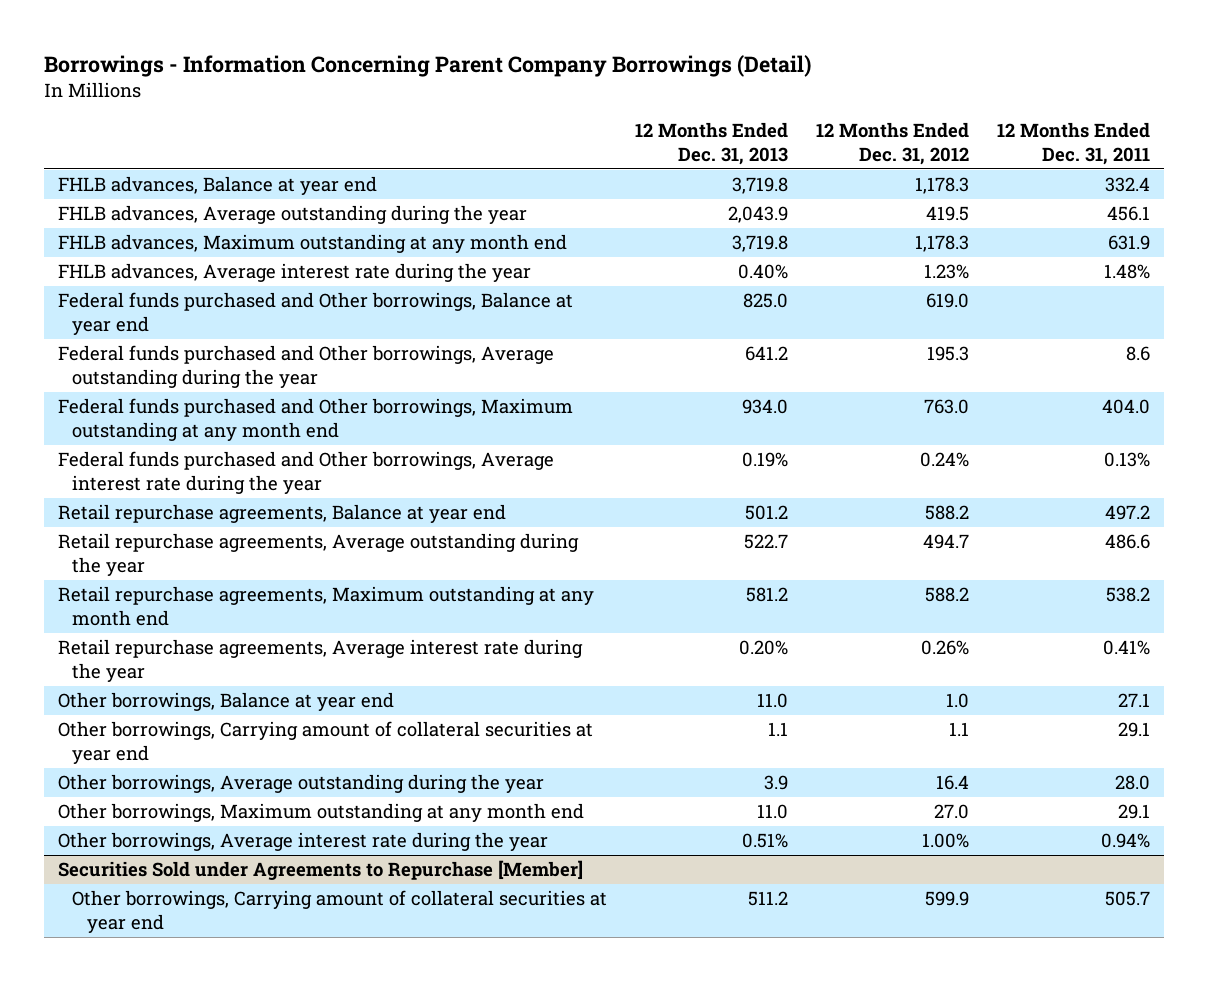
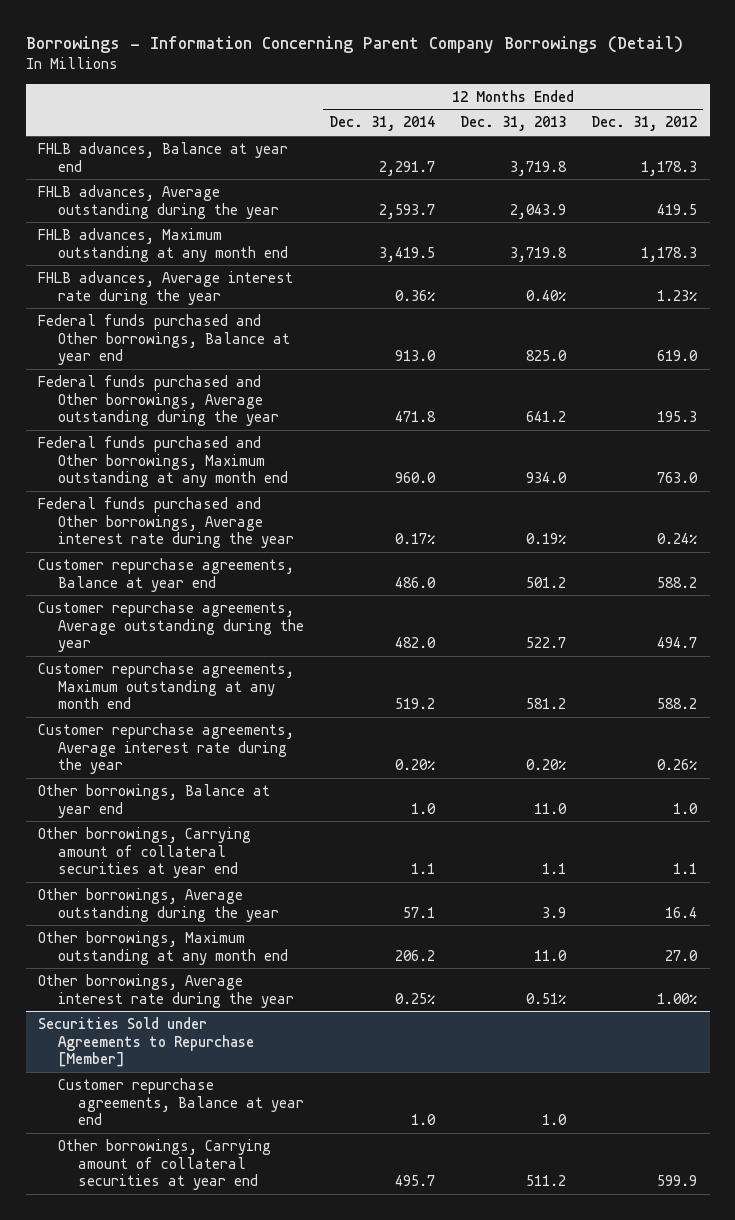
- | 12 Months Ended Dec. 31, 2013 | 12 Months Ended Dec. 31, 2012 | 12 Months Ended Dec. 31, 2011
+ | 12 Months Ended Dec. 31, 2014 | 12 Months Ended Dec. 31, 2013 | 12 Months Ended Dec. 31, 2012
- Retail repurchase agreements, Balance at year end | 501.2 | 588.2 | 497.2
- Retail repurchase agreements, Average outstanding during the year | 522.7 | 494.7 | 486.6
- Retail repurchase agreements, Maximum outstanding at any month end | 581.2 | 588.2 | 538.2
- Retail repurchase agreements, Average interest rate during the year | 0.20% | 0.26% | 0.41%
+ Customer repurchase agreements, Balance at year end | 486.0 | 501.2 | 588.2
+ Customer repurchase agreements, Average outstanding during the year | 482.0 | 522.7 | 494.7
+ Customer repurchase agreements, Maximum outstanding at any month end | 519.2 | 581.2 | 588.2
+ Customer repurchase agreements, Average interest rate during the year | 0.20% | 0.20% | 0.26%
@ Securities Sold under Agreements to Repurchase [Member]
+ Customer repurchase agreements, Balance at year end | 1.0 | 1.0 |

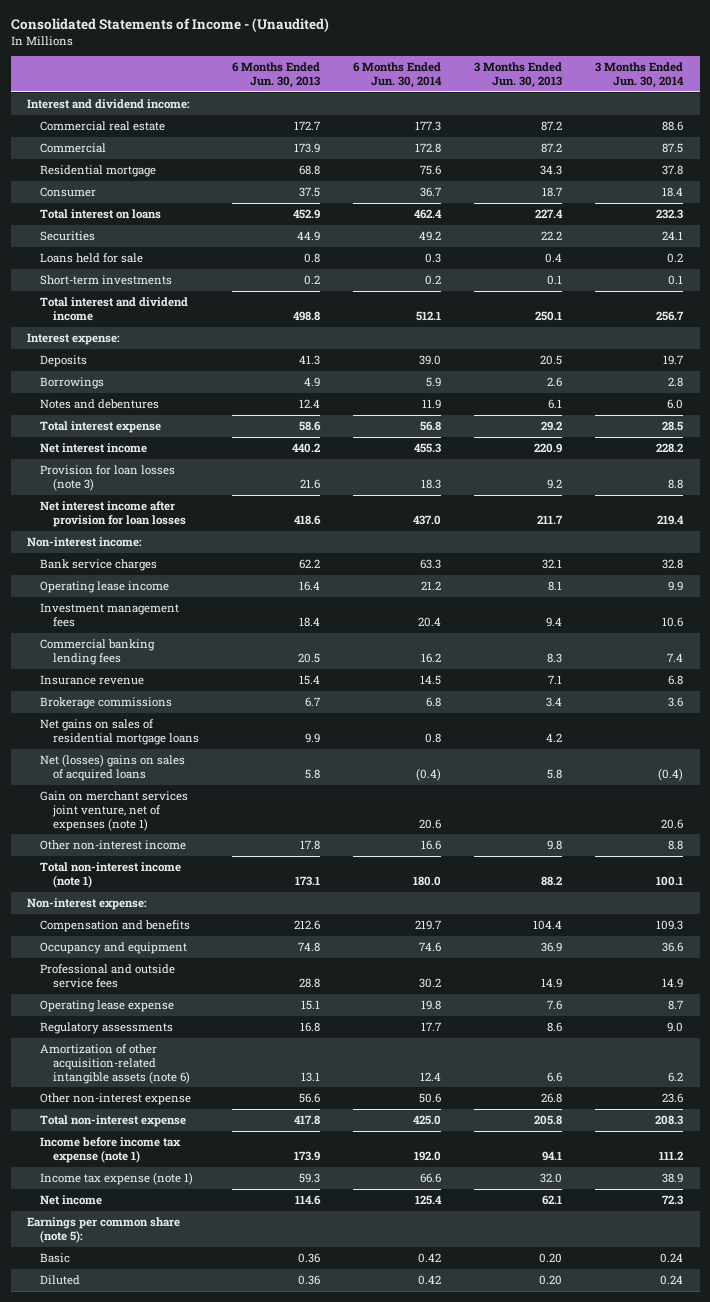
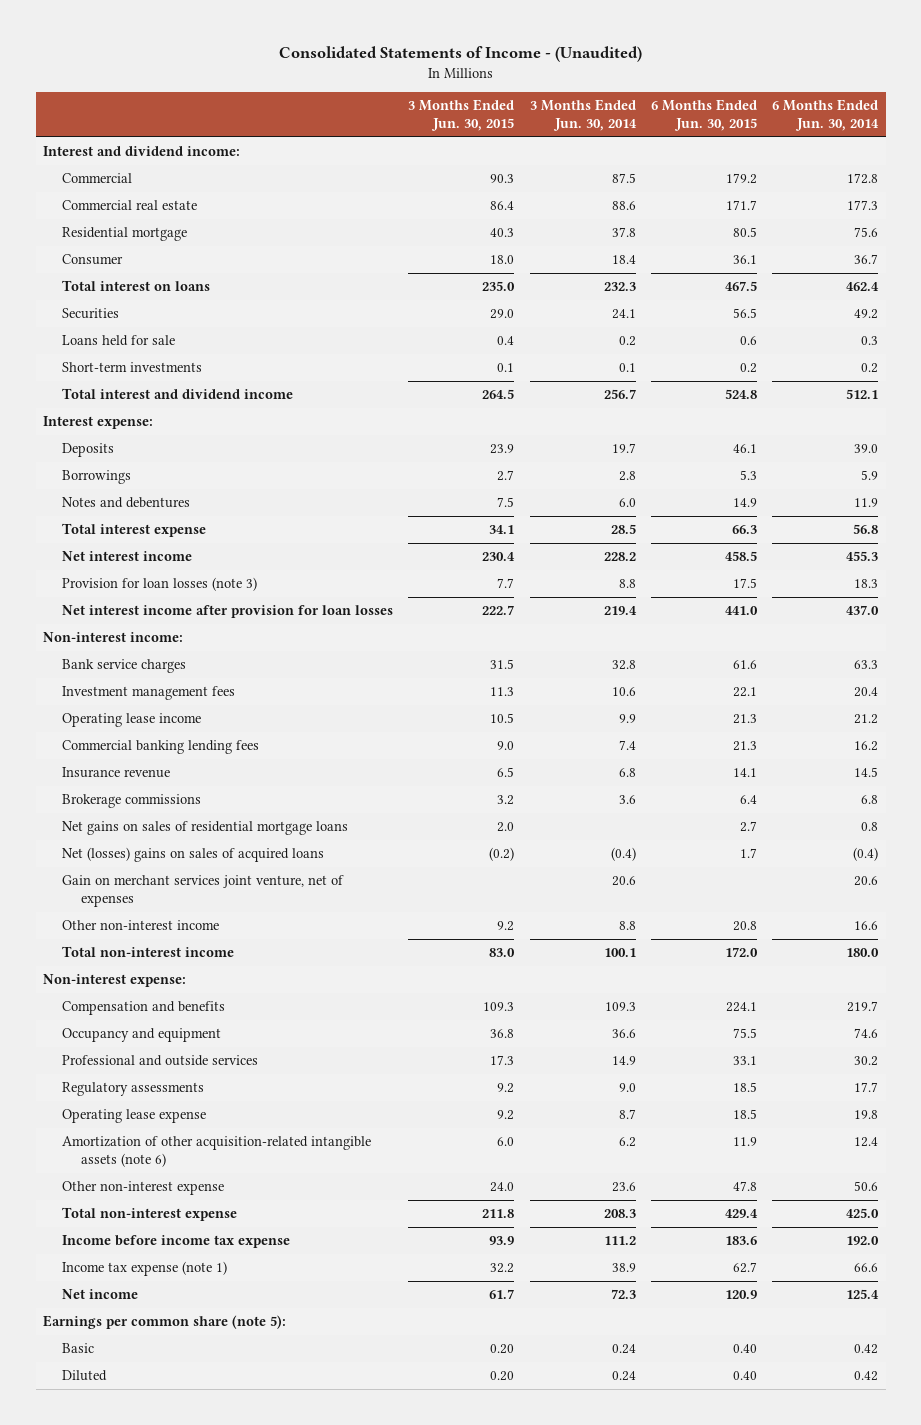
- | 6 Months Ended Jun. 30, 2013 | 6 Months Ended Jun. 30, 2014 | 3 Months Ended Jun. 30, 2013 | 3 Months Ended Jun. 30, 2014
+ | 3 Months Ended Jun. 30, 2015 | 3 Months Ended Jun. 30, 2014 | 6 Months Ended Jun. 30, 2015 | 6 Months Ended Jun. 30, 2014
moved down: Commercial real estate | 86.4 | 88.6 | 171.7 | 177.3
moved down: Operating lease income | 10.5 | 9.9 | 21.3 | 21.2
- Gain on merchant services joint venture, net of expenses (note 1) | | 20.6 | | 20.6
+ Gain on merchant services joint venture, net of expenses | | 20.6 | | 20.6
- Total non-interest income (note 1) | 173.1 | 180.0 | 88.2 | 100.1
+ Total non-interest income | 83.0 | 100.1 | 172.0 | 180.0
- Professional and outside service fees | 28.8 | 30.2 | 14.9 | 14.9
+ Professional and outside services | 17.3 | 14.9 | 33.1 | 30.2
moved down: Operating lease expense | 9.2 | 8.7 | 18.5 | 19.8
- Income before income tax expense (note 1) | 173.9 | 192.0 | 94.1 | 111.2
+ Income before income tax expense | 93.9 | 111.2 | 183.6 | 192.0

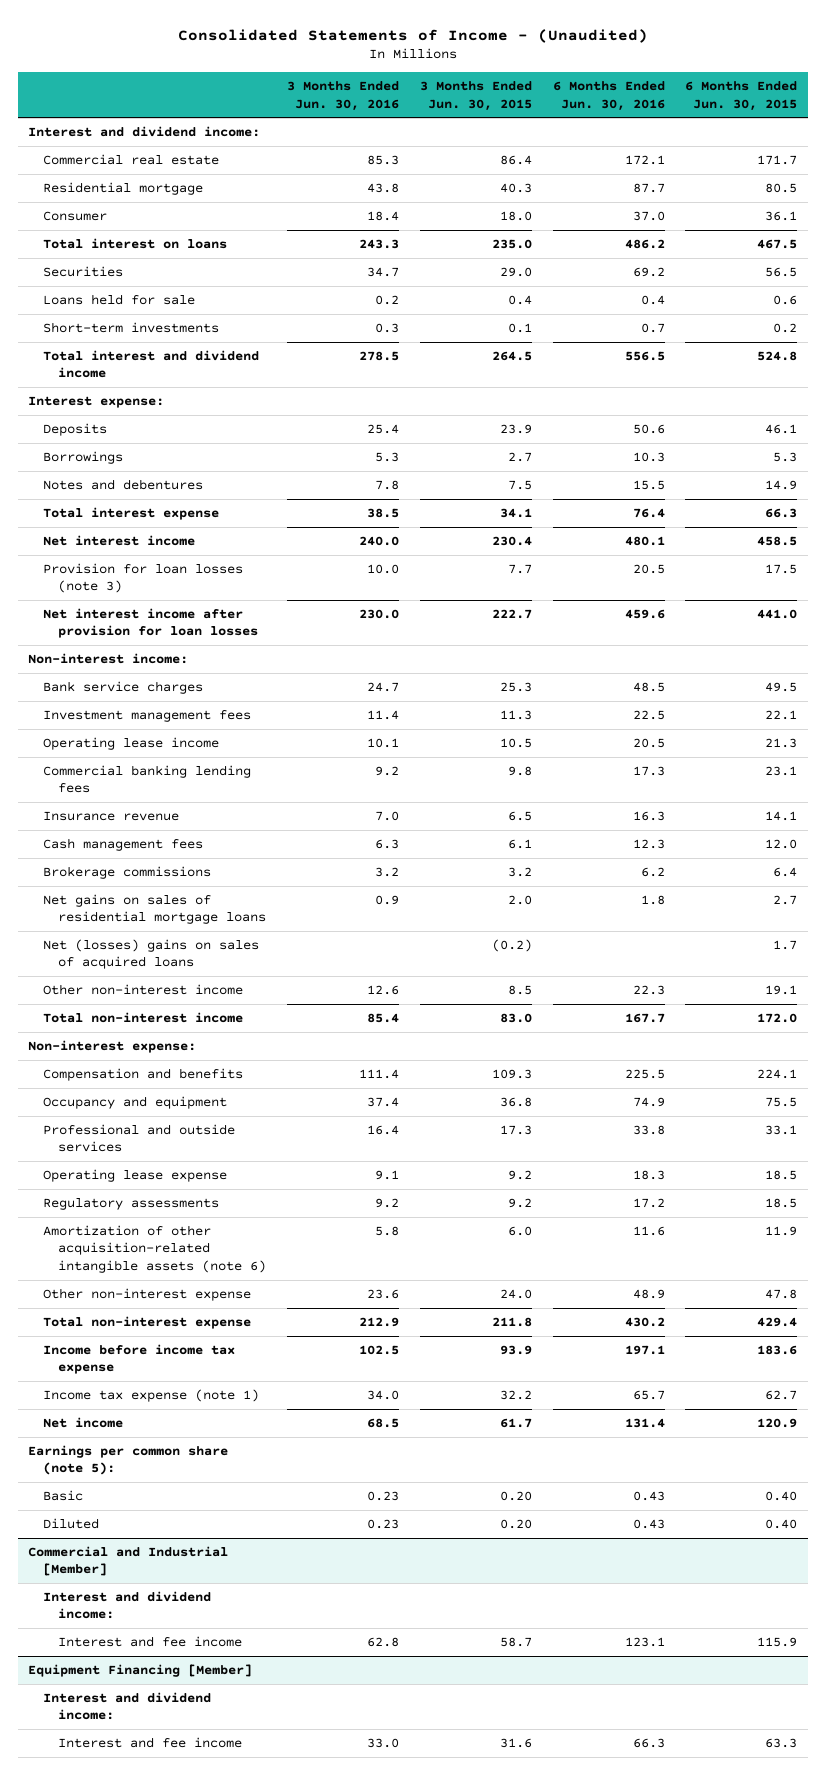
- | 3 Months Ended Jun. 30, 2015 | 3 Months Ended Jun. 30, 2014 | 6 Months Ended Jun. 30, 2015 | 6 Months Ended Jun. 30, 2014
+ | 3 Months Ended Jun. 30, 2016 | 3 Months Ended Jun. 30, 2015 | 6 Months Ended Jun. 30, 2016 | 6 Months Ended Jun. 30, 2015
- Commercial | 90.3 | 87.5 | 179.2 | 172.8
- Bank service charges | 31.5 | 32.8 | 61.6 | 63.3
+ Bank service charges | 24.7 | 25.3 | 48.5 | 49.5
- Commercial banking lending fees | 9.0 | 7.4 | 21.3 | 16.2
+ Commercial banking lending fees | 9.2 | 9.8 | 17.3 | 23.1
+ Cash management fees | 6.3 | 6.1 | 12.3 | 12.0
- Gain on merchant services joint venture, net of expenses | | 20.6 | | 20.6
- Other non-interest income | 9.2 | 8.8 | 20.8 | 16.6
+ Other non-interest income | 12.6 | 8.5 | 22.3 | 19.1
moved down: Regulatory assessments | 9.2 | 9.2 | 17.2 | 18.5
+ Commercial and Industrial [Member]
+ Interest and dividend income:
+ Interest and fee income | 62.8 | 58.7 | 123.1 | 115.9
+ Equipment Financing [Member]
+ Interest and dividend income:
+ Interest and fee income | 33.0 | 31.6 | 66.3 | 63.3

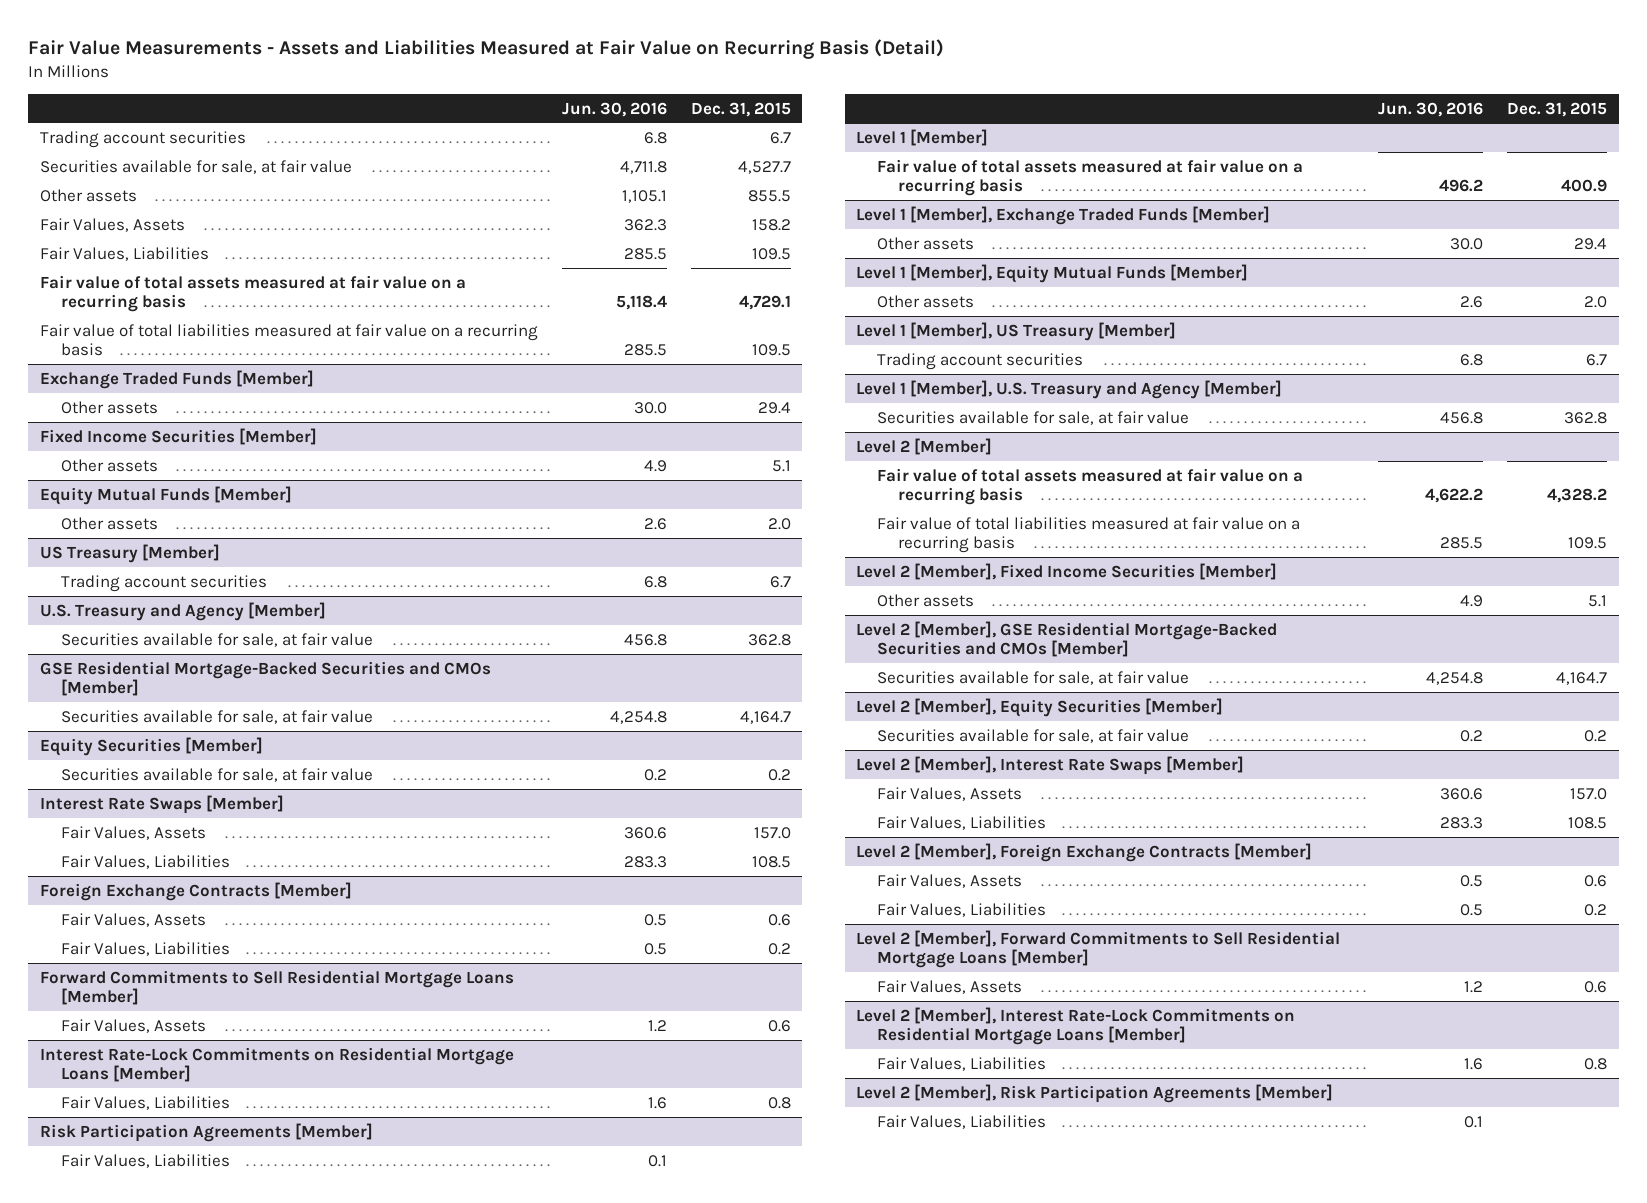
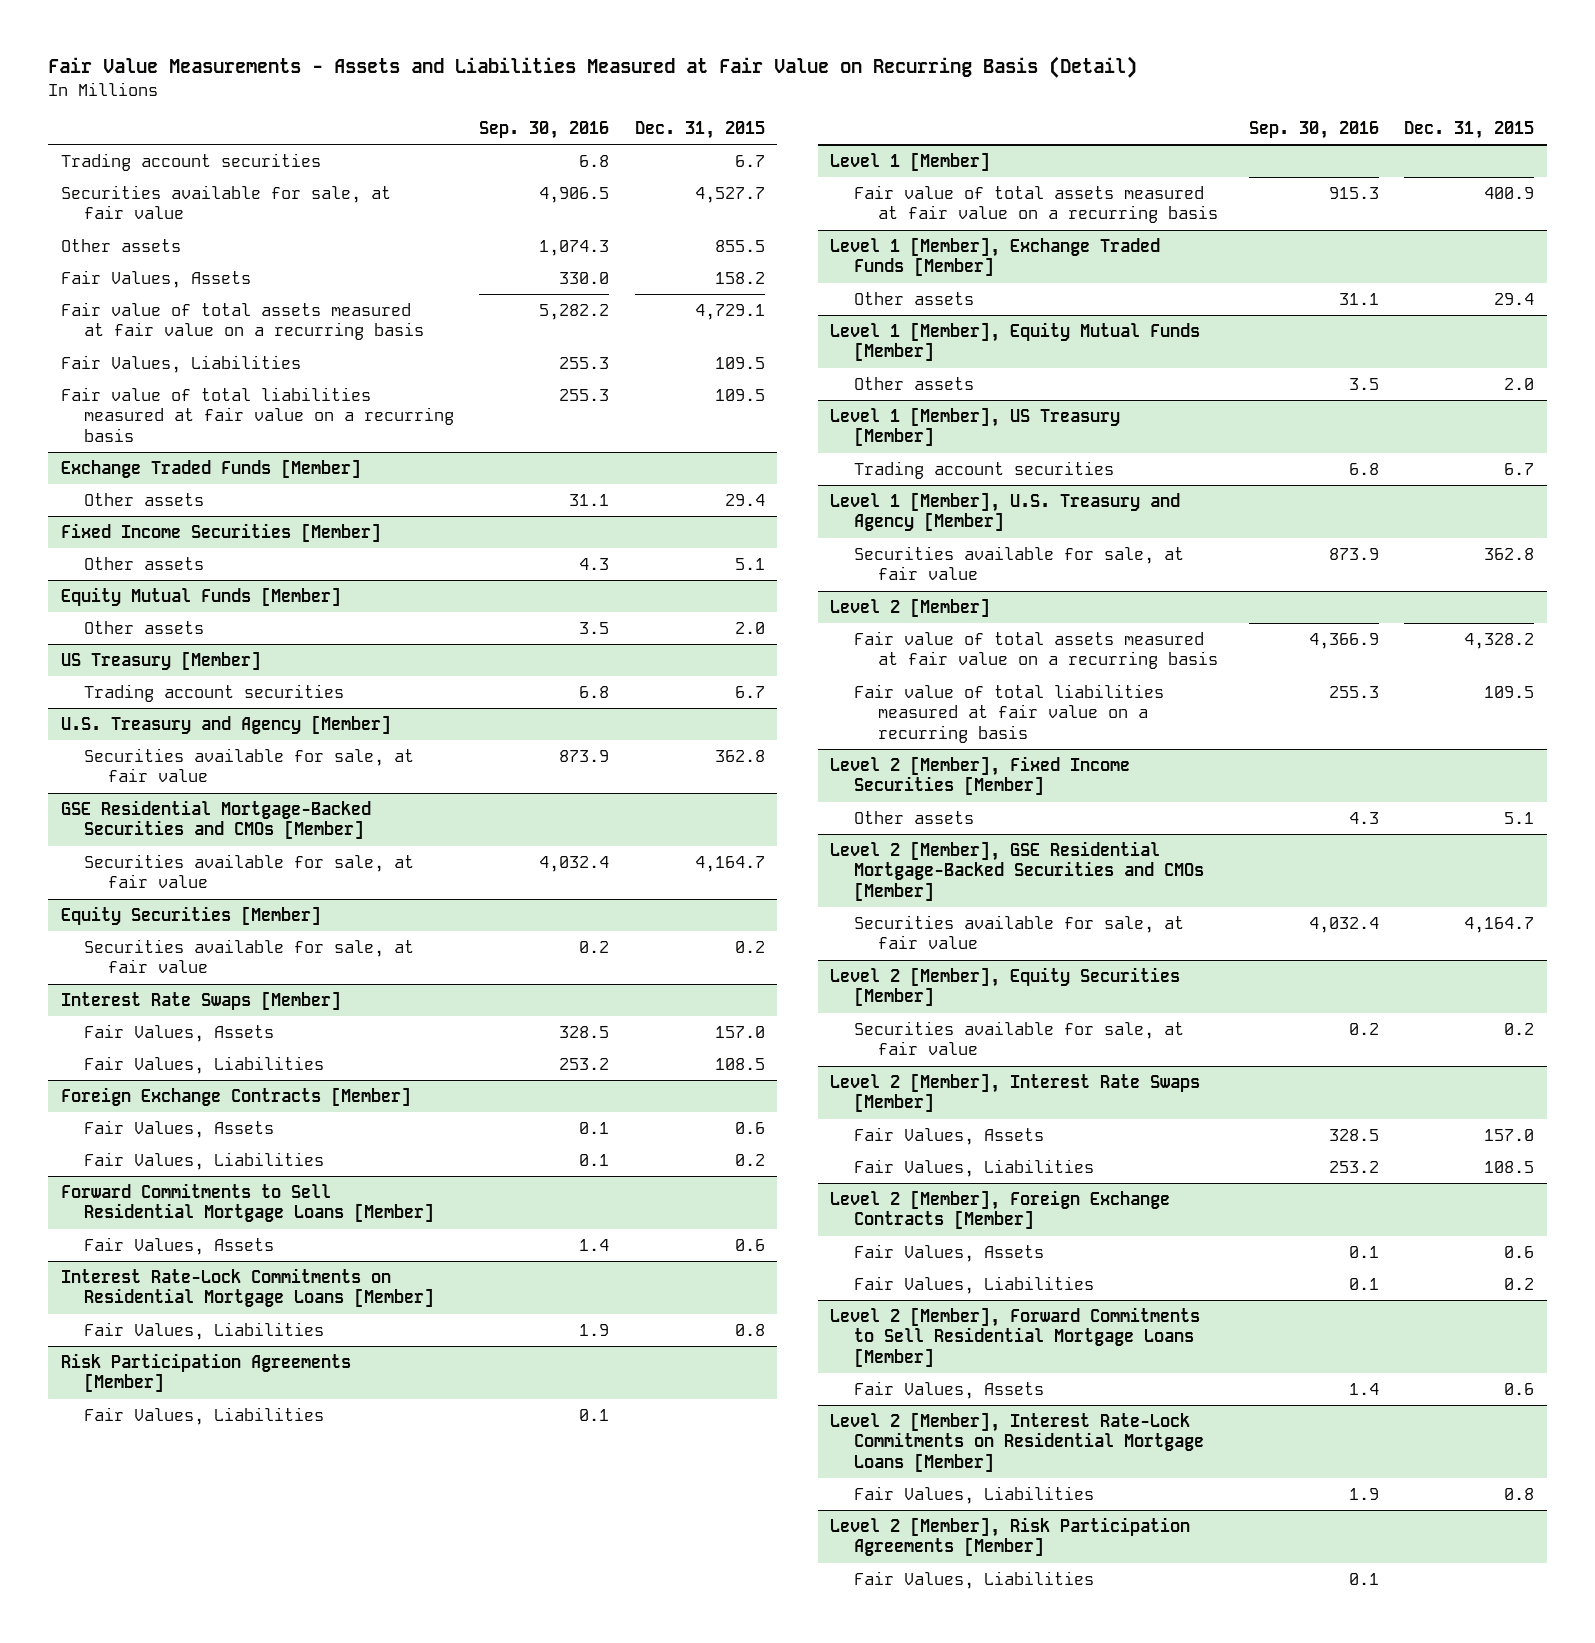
- | Jun. 30, 2016 | Dec. 31, 2015
+ | Sep. 30, 2016 | Dec. 31, 2015
moved down: Fair Values, Liabilities | 255.3 | 109.5

